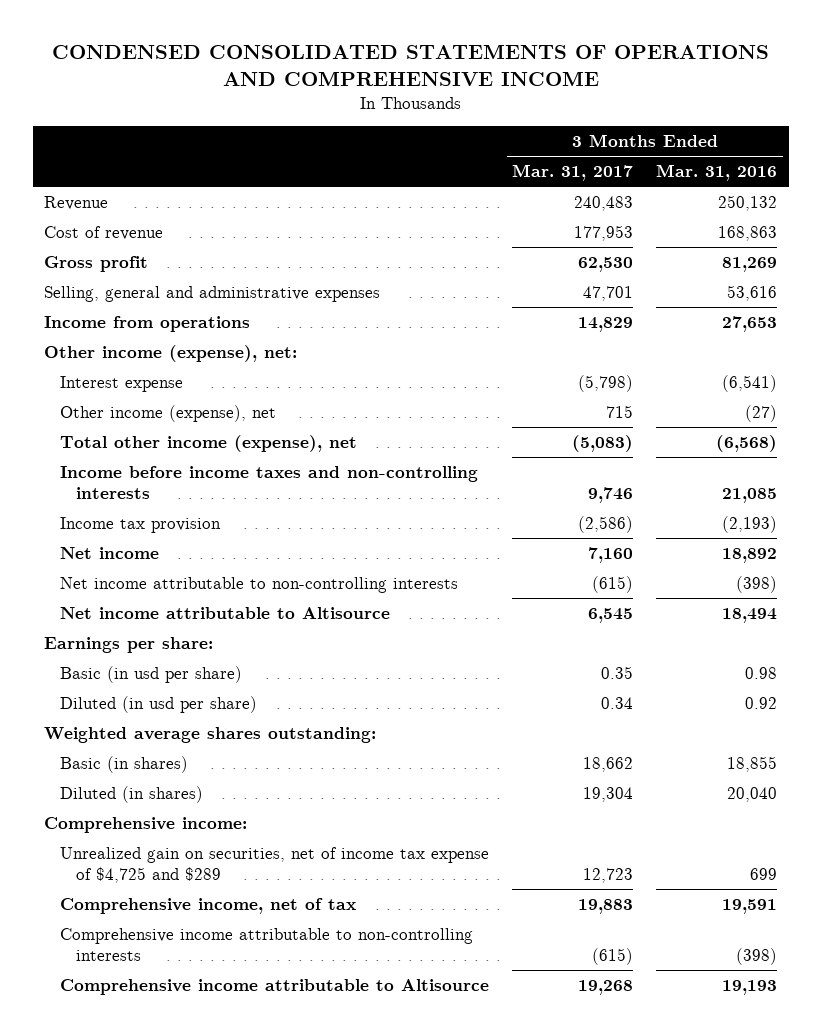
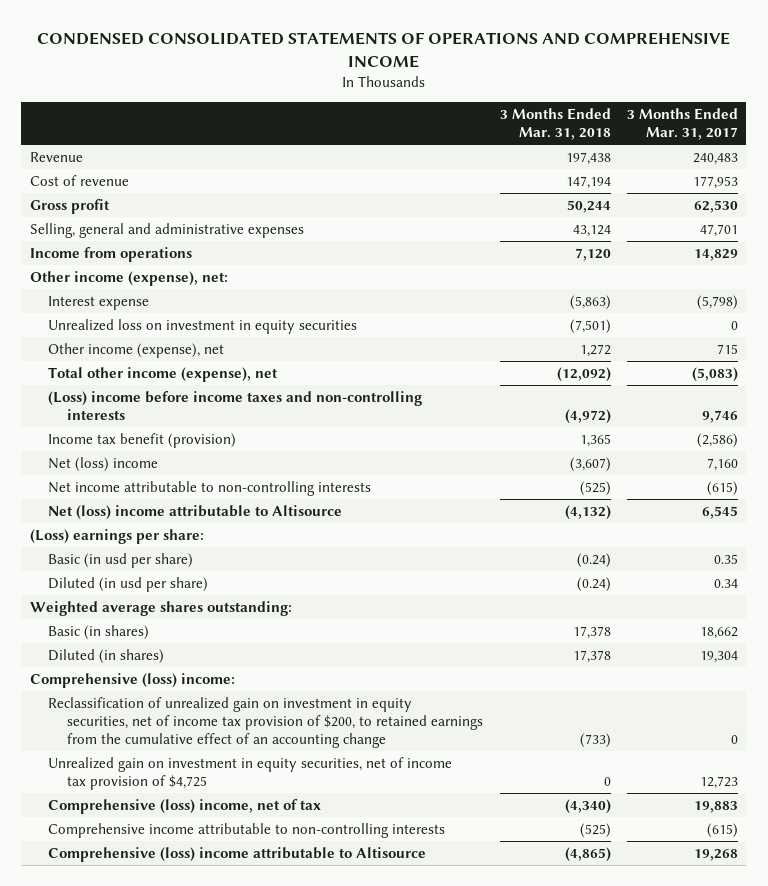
- | 3 Months Ended Mar. 31, 2017 | 3 Months Ended Mar. 31, 2016
+ | 3 Months Ended Mar. 31, 2018 | 3 Months Ended Mar. 31, 2017
+ Unrealized loss on investment in equity securities | (7,501) | 0
- Income before income taxes and non-controlling interests | 9,746 | 21,085
- Income tax provision | (2,586) | (2,193)
- Net income | 7,160 | 18,892
+ (Loss) income before income taxes and non-controlling interests | (4,972) | 9,746
+ Income tax benefit (provision) | 1,365 | (2,586)
+ Net (loss) income | (3,607) | 7,160
- Net income attributable to Altisource | 6,545 | 18,494
- Earnings per share:
+ Net (loss) income attributable to Altisource | (4,132) | 6,545
+ (Loss) earnings per share:
- Comprehensive income:
- Unrealized gain on securities, net of income tax expense of $4,725 and $289 | 12,723 | 699
- Comprehensive income, net of tax | 19,883 | 19,591
+ Comprehensive (loss) income:
+ Reclassification of unrealized gain on investment in equity securities, net of income tax provision of $200, to retained earnings from the cumulative effect of an accounting change | (733) | 0
+ Unrealized gain on investment in equity securities, net of income tax provision of $4,725 | 0 | 12,723
+ Comprehensive (loss) income, net of tax | (4,340) | 19,883
- Comprehensive income attributable to Altisource | 19,268 | 19,193
+ Comprehensive (loss) income attributable to Altisource | (4,865) | 19,268

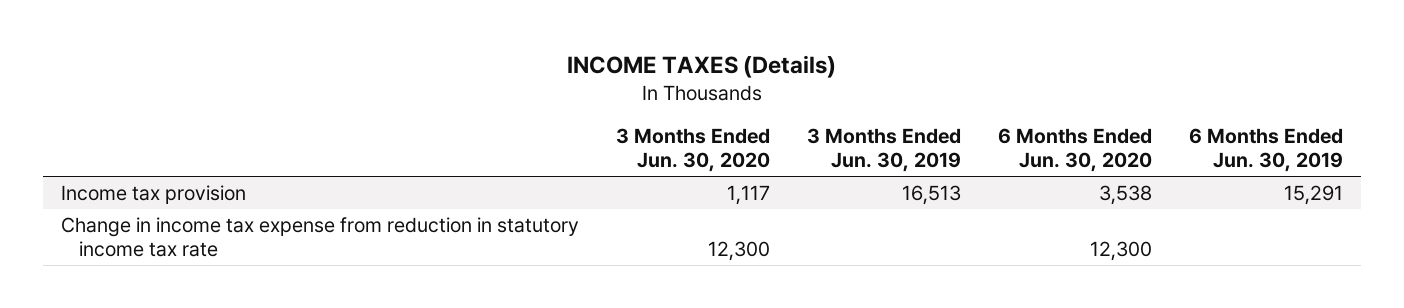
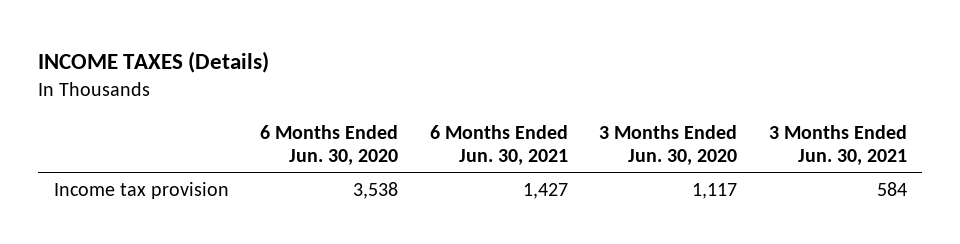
- | 3 Months Ended Jun. 30, 2020 | 3 Months Ended Jun. 30, 2019 | 6 Months Ended Jun. 30, 2020 | 6 Months Ended Jun. 30, 2019
+ | 6 Months Ended Jun. 30, 2020 | 6 Months Ended Jun. 30, 2021 | 3 Months Ended Jun. 30, 2020 | 3 Months Ended Jun. 30, 2021
- Change in income tax expense from reduction in statutory income tax rate | 12,300 | | 12,300 |

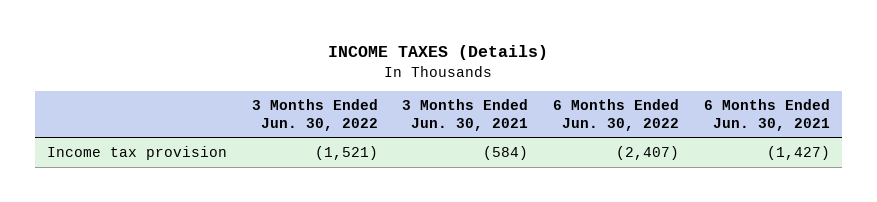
- | 6 Months Ended Jun. 30, 2020 | 6 Months Ended Jun. 30, 2021 | 3 Months Ended Jun. 30, 2020 | 3 Months Ended Jun. 30, 2021
+ | 3 Months Ended Jun. 30, 2022 | 3 Months Ended Jun. 30, 2021 | 6 Months Ended Jun. 30, 2022 | 6 Months Ended Jun. 30, 2021
- Income tax provision | 3,538 | 1,427 | 1,117 | 584
+ Income tax provision | (1,521) | (584) | (2,407) | (1,427)

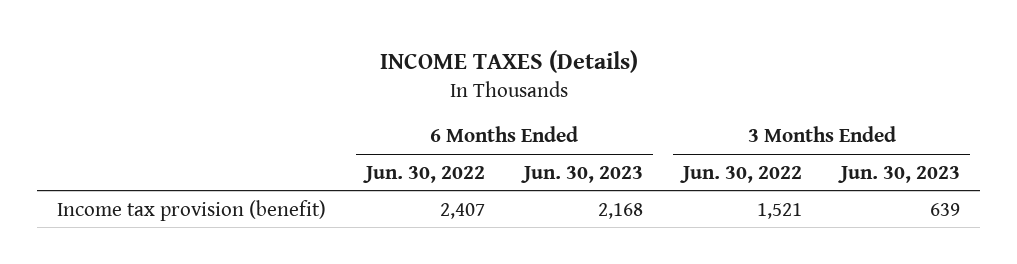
- | 3 Months Ended Jun. 30, 2022 | 3 Months Ended Jun. 30, 2021 | 6 Months Ended Jun. 30, 2022 | 6 Months Ended Jun. 30, 2021
+ | 6 Months Ended Jun. 30, 2022 | 6 Months Ended Jun. 30, 2023 | 3 Months Ended Jun. 30, 2022 | 3 Months Ended Jun. 30, 2023
- Income tax provision | (1,521) | (584) | (2,407) | (1,427)
+ Income tax provision (benefit) | 2,407 | 2,168 | 1,521 | 639

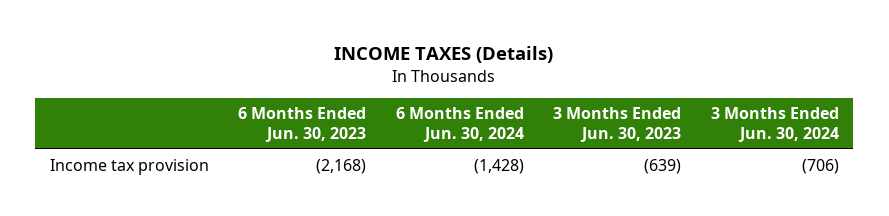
- | 6 Months Ended Jun. 30, 2022 | 6 Months Ended Jun. 30, 2023 | 3 Months Ended Jun. 30, 2022 | 3 Months Ended Jun. 30, 2023
+ | 6 Months Ended Jun. 30, 2023 | 6 Months Ended Jun. 30, 2024 | 3 Months Ended Jun. 30, 2023 | 3 Months Ended Jun. 30, 2024
- Income tax provision (benefit) | 2,407 | 2,168 | 1,521 | 639
+ Income tax provision | (2,168) | (1,428) | (639) | (706)

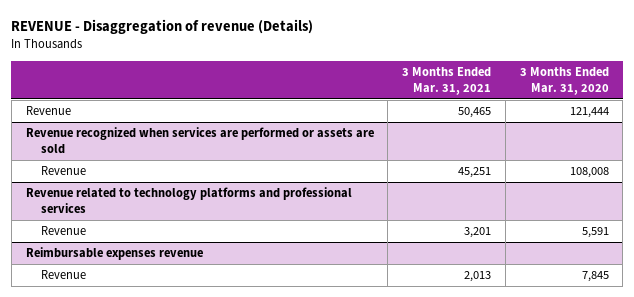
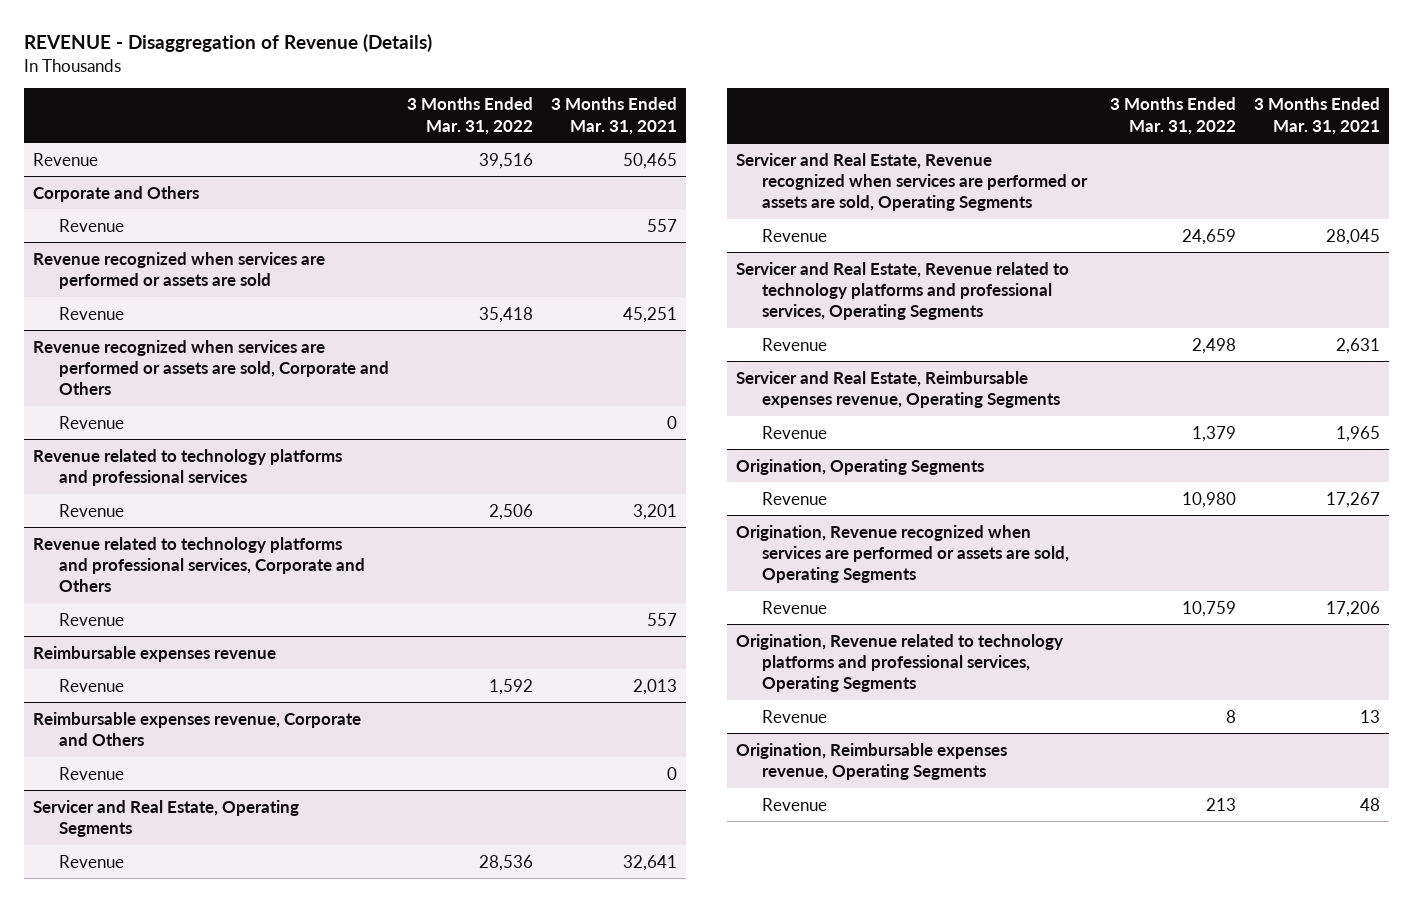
- REVENUE - Disaggregation of revenue (Details)
+ REVENUE - Disaggregation of Revenue (Details)
- | 3 Months Ended Mar. 31, 2021 | 3 Months Ended Mar. 31, 2020
+ | 3 Months Ended Mar. 31, 2022 | 3 Months Ended Mar. 31, 2021
+ Corporate and Others
+ Revenue | | 557
+ Revenue recognized when services are performed or assets are sold, Corporate and Others
+ Revenue | | 0
+ Revenue related to technology platforms and professional services, Corporate and Others
+ Revenue | | 557
+ Reimbursable expenses revenue, Corporate and Others
+ Revenue | | 0
+ Servicer and Real Estate, Operating Segments
+ Revenue | 28,536 | 32,641
+ Servicer and Real Estate, Revenue recognized when services are performed or assets are sold, Operating Segments
+ Revenue | 24,659 | 28,045
+ Servicer and Real Estate, Revenue related to technology platforms and professional services, Operating Segments
+ Revenue | 2,498 | 2,631
+ Servicer and Real Estate, Reimbursable expenses revenue, Operating Segments
+ Revenue | 1,379 | 1,965
+ Origination, Operating Segments
+ Revenue | 10,980 | 17,267
+ Origination, Revenue recognized when services are performed or assets are sold, Operating Segments
+ Revenue | 10,759 | 17,206
+ Origination, Revenue related to technology platforms and professional services, Operating Segments
+ Revenue | 8 | 13
+ Origination, Reimbursable expenses revenue, Operating Segments
+ Revenue | 213 | 48

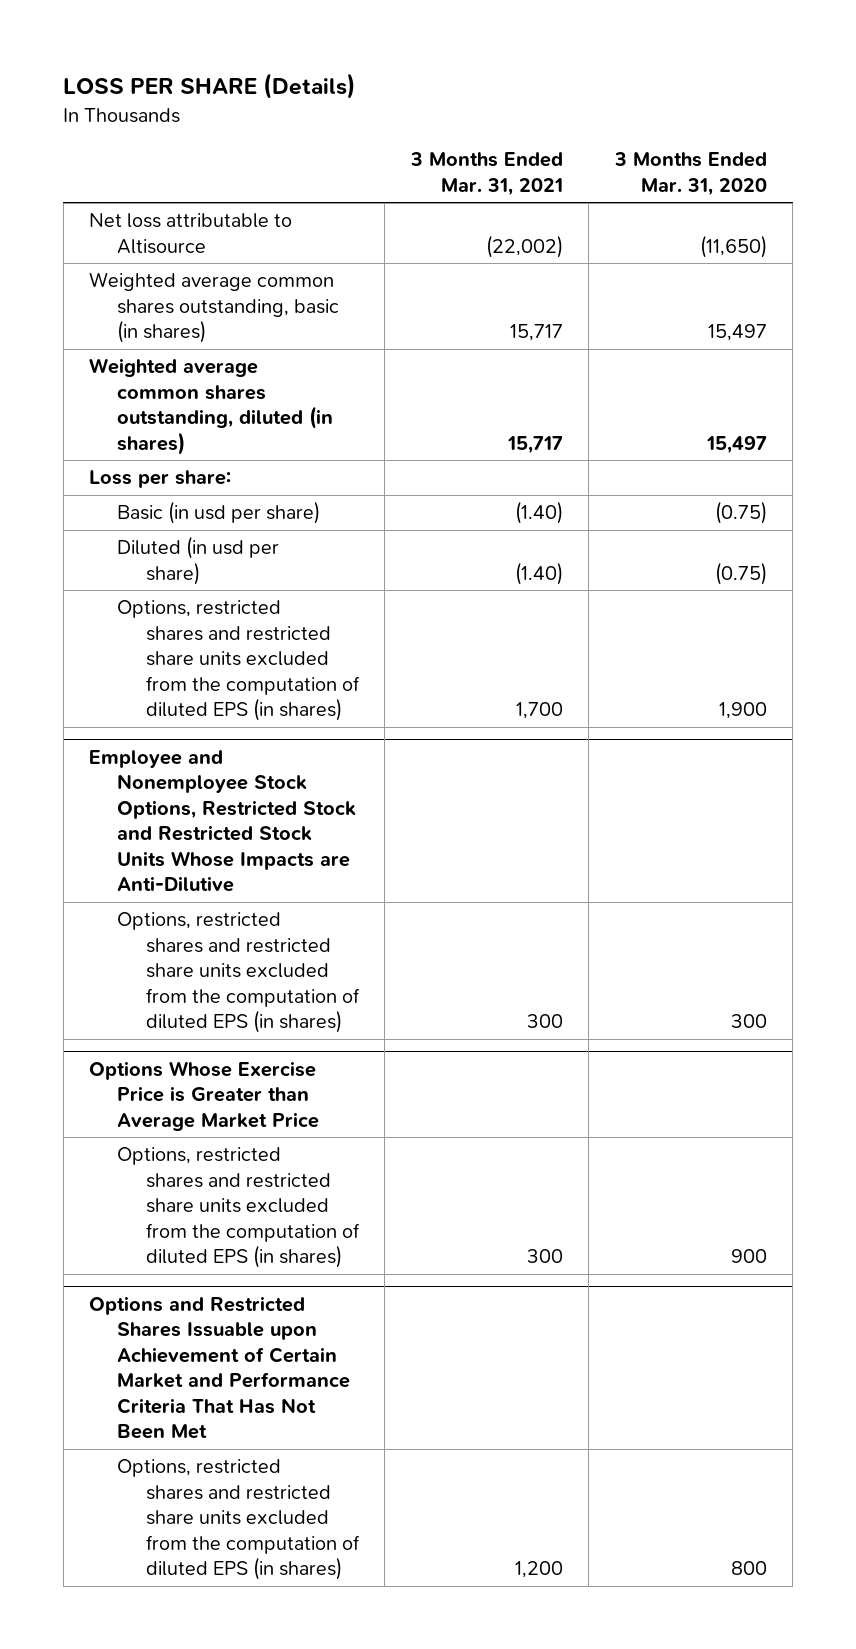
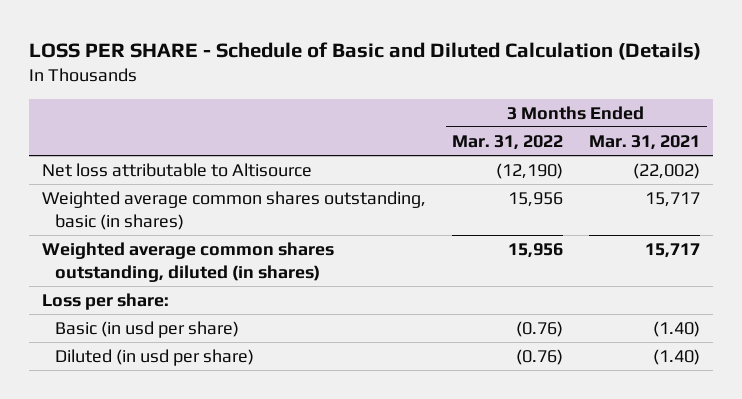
- LOSS PER SHARE (Details)
+ LOSS PER SHARE - Schedule of Basic and Diluted Calculation (Details)
- | 3 Months Ended Mar. 31, 2021 | 3 Months Ended Mar. 31, 2020
+ | 3 Months Ended Mar. 31, 2022 | 3 Months Ended Mar. 31, 2021
- Options, restricted shares and restricted share units excluded from the computation of diluted EPS (in shares) | 1,700 | 1,900
- Employee and Nonemployee Stock Options, Restricted Stock and Restricted Stock Units Whose Impacts are Anti-Dilutive
- Options, restricted shares and restricted share units excluded from the computation of diluted EPS (in shares) | 300 | 300
- Options Whose Exercise Price is Greater than Average Market Price
- Options, restricted shares and restricted share units excluded from the computation of diluted EPS (in shares) | 300 | 900
- Options and Restricted Shares Issuable upon Achievement of Certain Market and Performance Criteria That Has Not Been Met
- Options, restricted shares and restricted share units excluded from the computation of diluted EPS (in shares) | 1,200 | 800

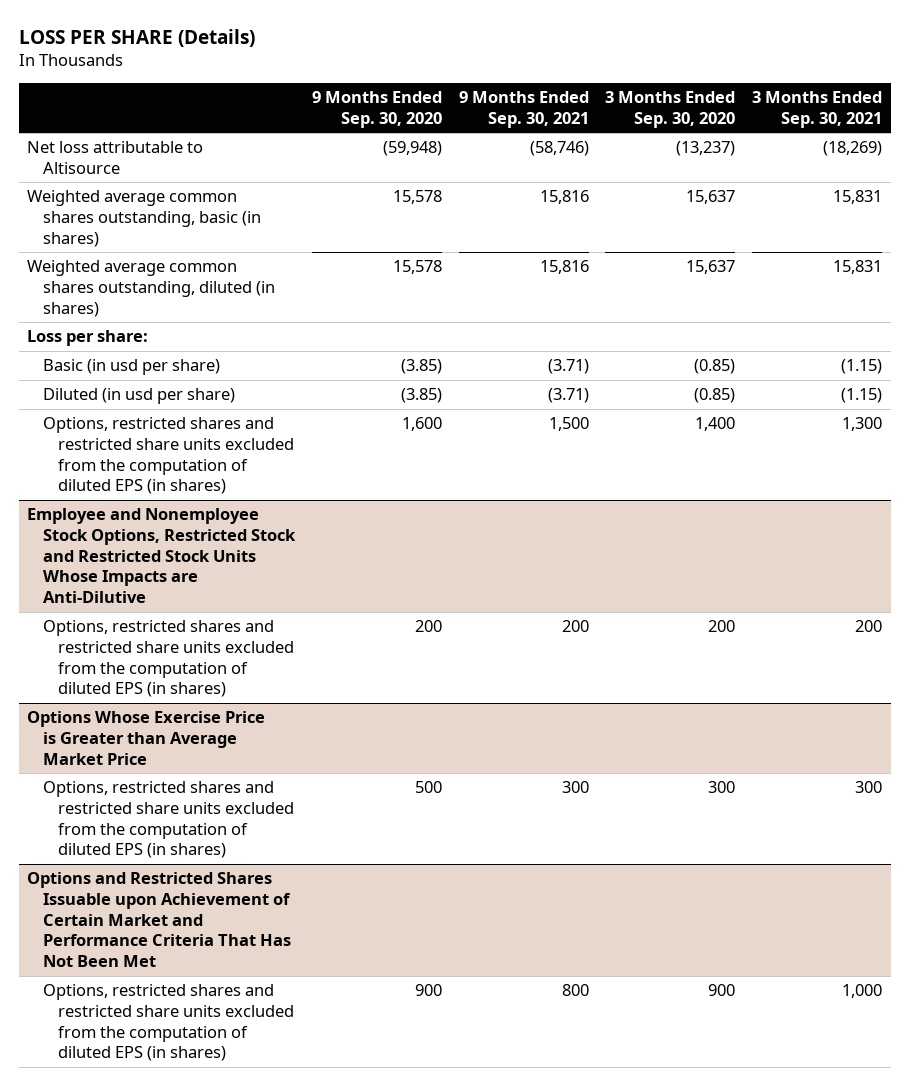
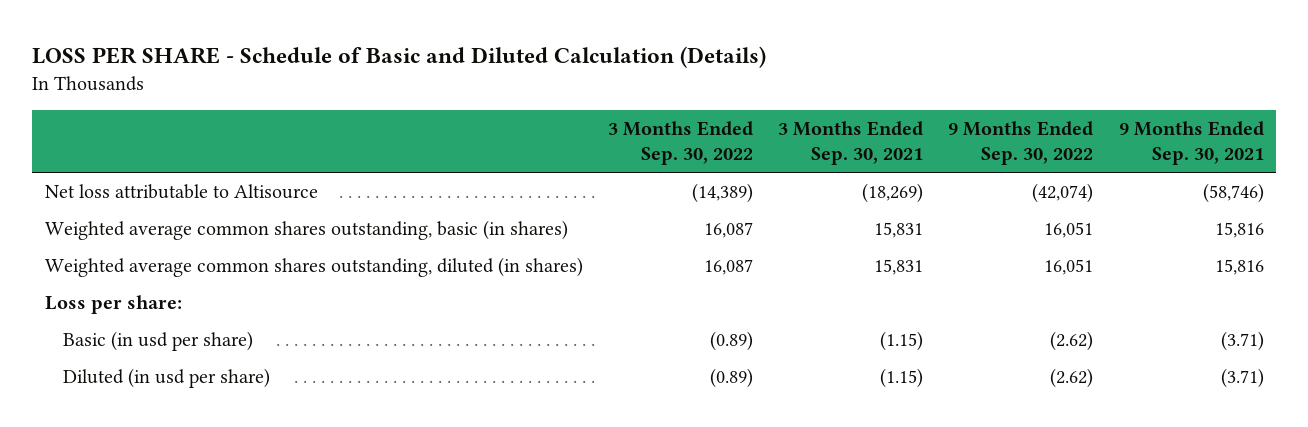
- LOSS PER SHARE (Details)
+ LOSS PER SHARE - Schedule of Basic and Diluted Calculation (Details)
- | 9 Months Ended Sep. 30, 2020 | 9 Months Ended Sep. 30, 2021 | 3 Months Ended Sep. 30, 2020 | 3 Months Ended Sep. 30, 2021
+ | 3 Months Ended Sep. 30, 2022 | 3 Months Ended Sep. 30, 2021 | 9 Months Ended Sep. 30, 2022 | 9 Months Ended Sep. 30, 2021
- Options, restricted shares and restricted share units excluded from the computation of diluted EPS (in shares) | 1,600 | 1,500 | 1,400 | 1,300
- Employee and Nonemployee Stock Options, Restricted Stock and Restricted Stock Units Whose Impacts are Anti-Dilutive
- Options, restricted shares and restricted share units excluded from the computation of diluted EPS (in shares) | 200 | 200 | 200 | 200
- Options Whose Exercise Price is Greater than Average Market Price
- Options, restricted shares and restricted share units excluded from the computation of diluted EPS (in shares) | 500 | 300 | 300 | 300
- Options and Restricted Shares Issuable upon Achievement of Certain Market and Performance Criteria That Has Not Been Met
- Options, restricted shares and restricted share units excluded from the computation of diluted EPS (in shares) | 900 | 800 | 900 | 1,000

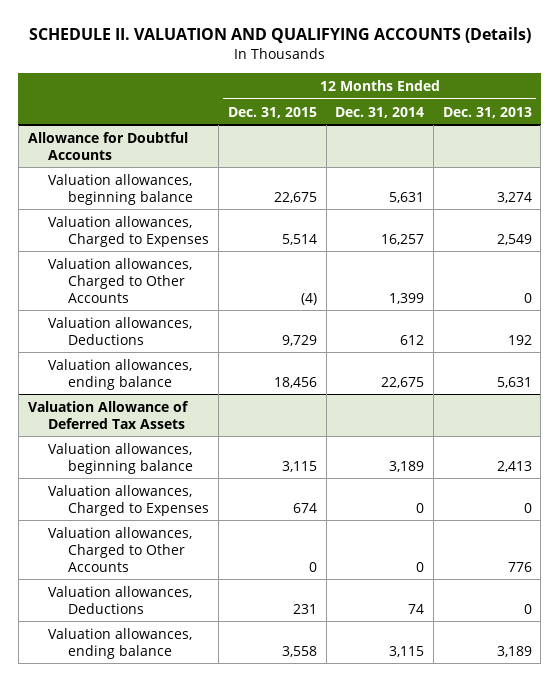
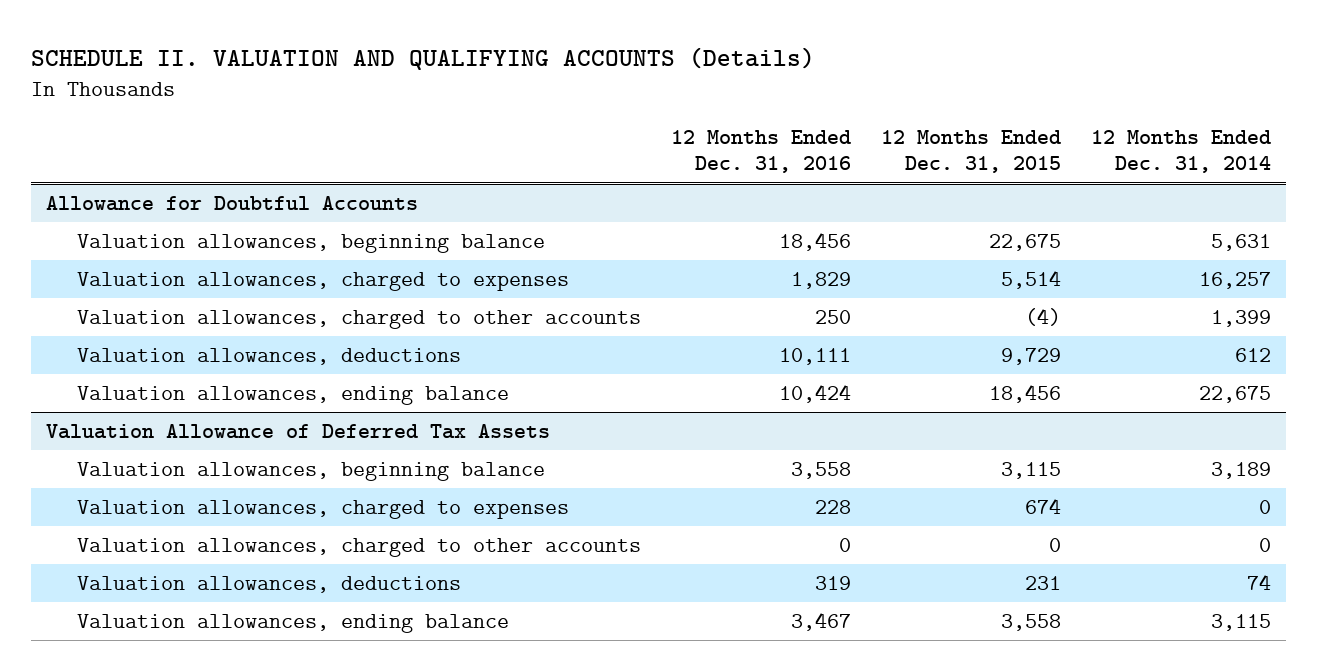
- | 12 Months Ended Dec. 31, 2015 | 12 Months Ended Dec. 31, 2014 | 12 Months Ended Dec. 31, 2013
+ | 12 Months Ended Dec. 31, 2016 | 12 Months Ended Dec. 31, 2015 | 12 Months Ended Dec. 31, 2014
@ Allowance for Doubtful Accounts
- Valuation allowances, Charged to Expenses | 5,514 | 16,257 | 2,549
- Valuation allowances, Charged to Other Accounts | (4) | 1,399 | 0
- Valuation allowances, Deductions | 9,729 | 612 | 192
+ Valuation allowances, charged to expenses | 1,829 | 5,514 | 16,257
+ Valuation allowances, charged to other accounts | 250 | (4) | 1,399
+ Valuation allowances, deductions | 10,111 | 9,729 | 612
@ Valuation Allowance of Deferred Tax Assets
- Valuation allowances, Charged to Expenses | 674 | 0 | 0
- Valuation allowances, Charged to Other Accounts | 0 | 0 | 776
- Valuation allowances, Deductions | 231 | 74 | 0
+ Valuation allowances, charged to expenses | 228 | 674 | 0
+ Valuation allowances, charged to other accounts | 0 | 0 | 0
+ Valuation allowances, deductions | 319 | 231 | 74

